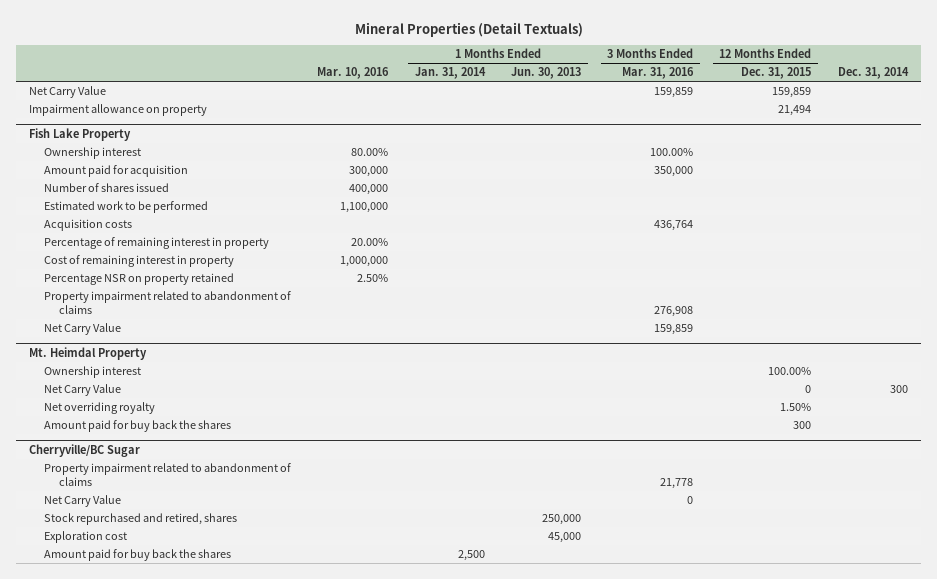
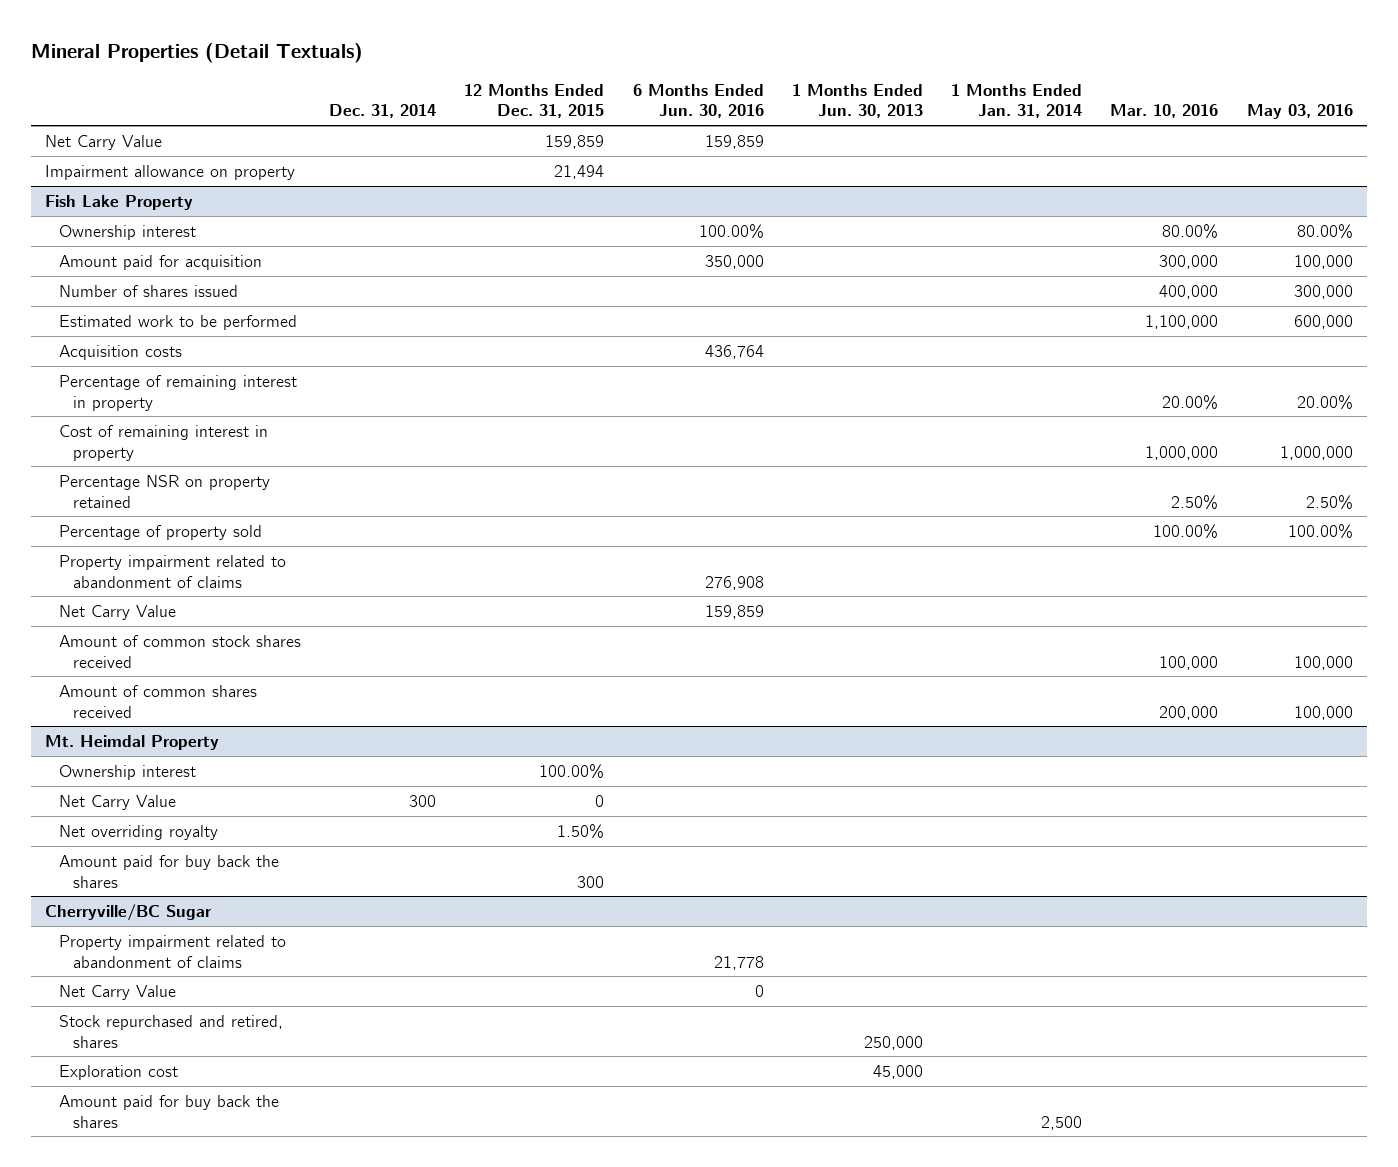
- | Mar. 10, 2016 | 1 Months Ended Jan. 31, 2014 | 1 Months Ended Jun. 30, 2013 | 3 Months Ended Mar. 31, 2016 | 12 Months Ended Dec. 31, 2015 | Dec. 31, 2014
+ | Dec. 31, 2014 | 12 Months Ended Dec. 31, 2015 | 6 Months Ended Jun. 30, 2016 | 1 Months Ended Jun. 30, 2013 | 1 Months Ended Jan. 31, 2014 | Mar. 10, 2016 | May 03, 2016
@ Fish Lake Property
+ Percentage of property sold | | | | | | 100.00% | 100.00%
+ Amount of common stock shares received | | | | | | 100,000 | 100,000
+ Amount of common shares received | | | | | | 200,000 | 100,000

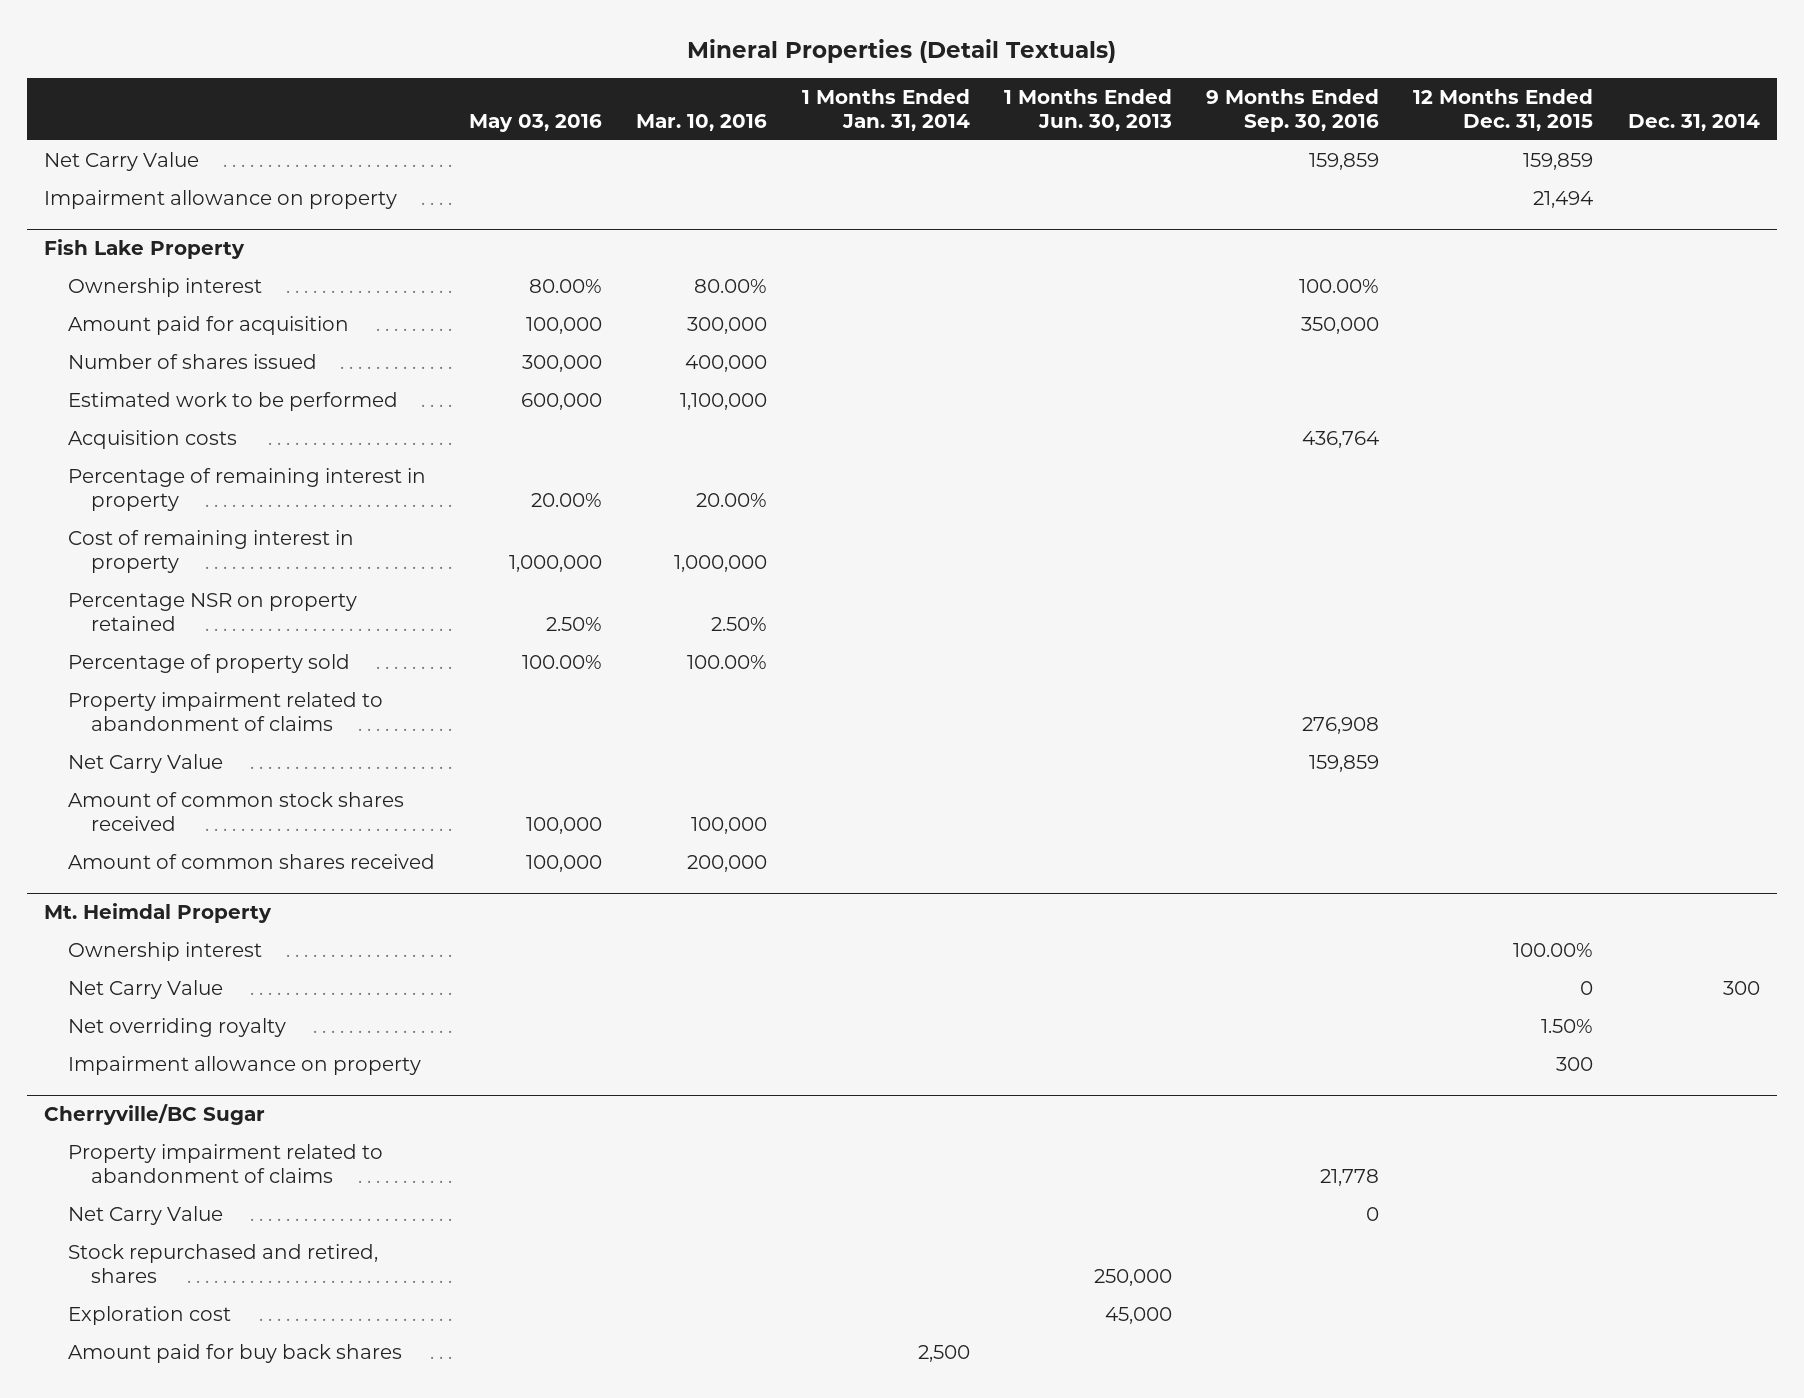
- | Dec. 31, 2014 | 12 Months Ended Dec. 31, 2015 | 6 Months Ended Jun. 30, 2016 | 1 Months Ended Jun. 30, 2013 | 1 Months Ended Jan. 31, 2014 | Mar. 10, 2016 | May 03, 2016
+ | May 03, 2016 | Mar. 10, 2016 | 1 Months Ended Jan. 31, 2014 | 1 Months Ended Jun. 30, 2013 | 9 Months Ended Sep. 30, 2016 | 12 Months Ended Dec. 31, 2015 | Dec. 31, 2014
@ Mt. Heimdal Property
- Amount paid for buy back the shares | | 300 | | | | |
+ Impairment allowance on property | | | | | | 300 |
@ Cherryville/BC Sugar
- Amount paid for buy back the shares | | | | | 2,500 | |
+ Amount paid for buy back shares | | | 2,500 | | | |

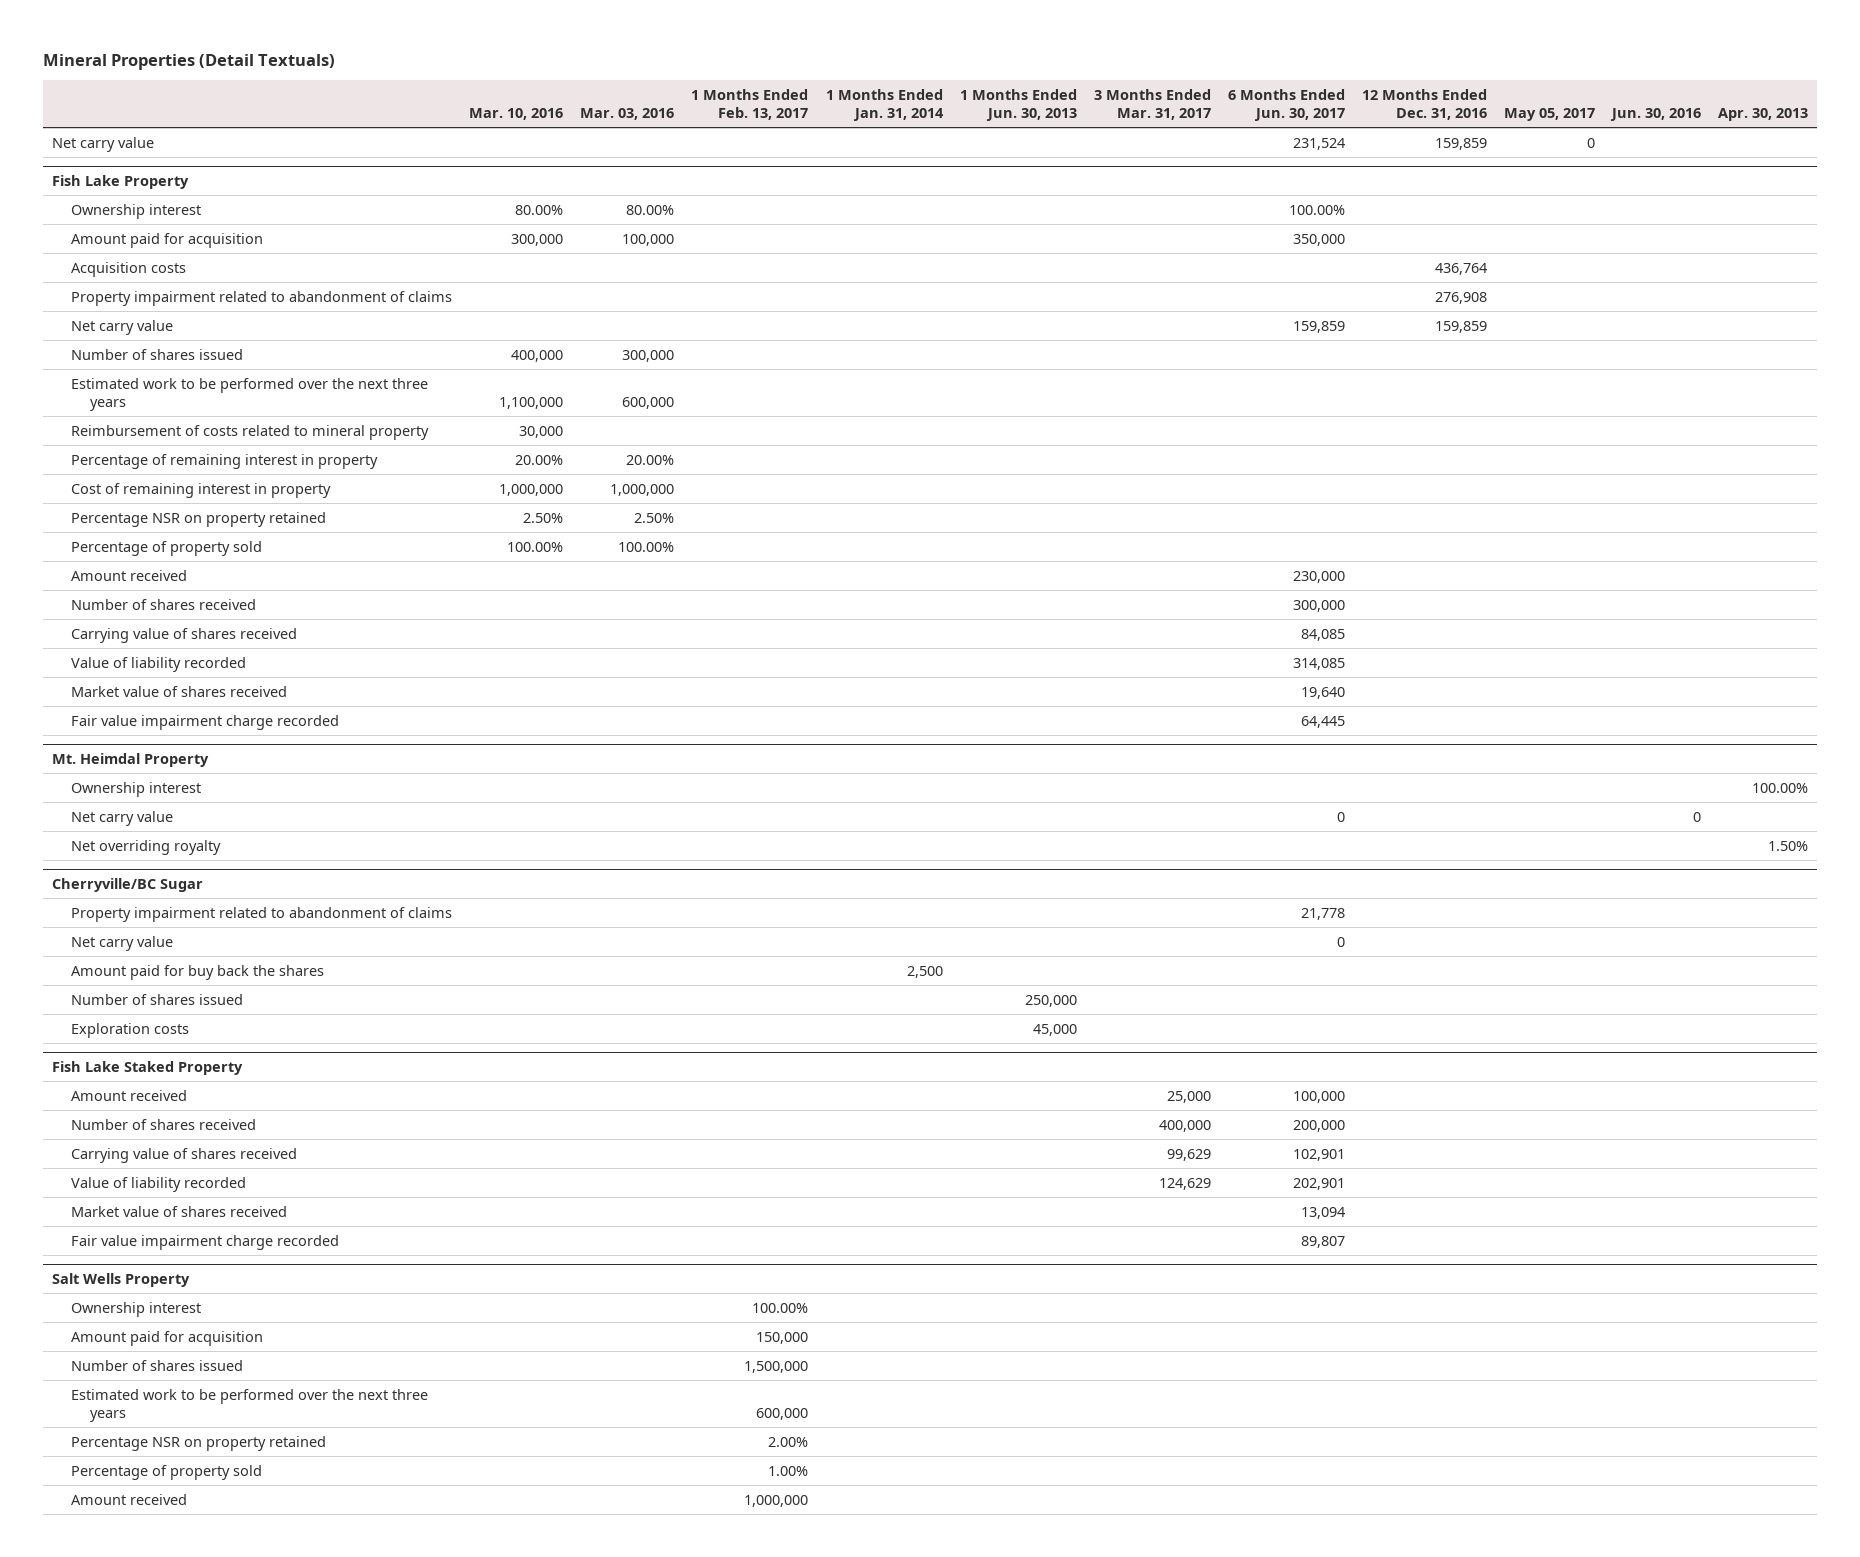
- | May 03, 2016 | Mar. 10, 2016 | 1 Months Ended Jan. 31, 2014 | 1 Months Ended Jun. 30, 2013 | 9 Months Ended Sep. 30, 2016 | 12 Months Ended Dec. 31, 2015 | Dec. 31, 2014
+ | Mar. 10, 2016 | Mar. 03, 2016 | 1 Months Ended Feb. 13, 2017 | 1 Months Ended Jan. 31, 2014 | 1 Months Ended Jun. 30, 2013 | 3 Months Ended Mar. 31, 2017 | 6 Months Ended Jun. 30, 2017 | 12 Months Ended Dec. 31, 2016 | May 05, 2017 | Jun. 30, 2016 | Apr. 30, 2013
- Net Carry Value | | | | | 159,859 | 159,859 |
- Impairment allowance on property | | | | | | 21,494 |
+ Net carry value | | | | | | | 231,524 | 159,859 | 0 | |
@ Fish Lake Property
- Estimated work to be performed | 600,000 | 1,100,000 | | | | |
moved up: Property impairment related to abandonment of claims | | | | | | | | 276,908 | | |
+ Net carry value | | | | | | | 159,859 | 159,859 | | |
moved down: Number of shares issued | 400,000 | 300,000 | | | | | | | | |
+ Estimated work to be performed over the next three years | 1,100,000 | 600,000 | | | | | | | | |
+ Reimbursement of costs related to mineral property | 30,000 | | | | | | | | | |
- Net Carry Value | | | | | 159,859 | |
- Amount of common stock shares received | 100,000 | 100,000 | | | | |
- Amount of common shares received | 100,000 | 200,000 | | | | |
+ Amount received | | | | | | | 230,000 | | | |
+ Number of shares received | | | | | | | 300,000 | | | |
+ Carrying value of shares received | | | | | | | 84,085 | | | |
+ Value of liability recorded | | | | | | | 314,085 | | | |
+ Market value of shares received | | | | | | | 19,640 | | | |
+ Fair value impairment charge recorded | | | | | | | 64,445 | | | |
@ Mt. Heimdal Property
- Net Carry Value | | | | | | 0 | 300
+ Net carry value | | | | | | | 0 | | | 0 |
- Impairment allowance on property | | | | | | 300 |
@ Cherryville/BC Sugar
- Net Carry Value | | | | | 0 | |
- Stock repurchased and retired, shares | | | | 250,000 | | |
- Exploration cost | | | | 45,000 | | |
- Amount paid for buy back shares | | | 2,500 | | | |
+ Net carry value | | | | | | | 0 | | | |
+ Amount paid for buy back the shares | | | | 2,500 | | | | | | |
+ Number of shares issued | | | | | 250,000 | | | | | |
+ Exploration costs | | | | | 45,000 | | | | | |
+ Fish Lake Staked Property
+ Amount received | | | | | | 25,000 | 100,000 | | | |
+ Number of shares received | | | | | | 400,000 | 200,000 | | | |
+ Carrying value of shares received | | | | | | 99,629 | 102,901 | | | |
+ Value of liability recorded | | | | | | 124,629 | 202,901 | | | |
+ Market value of shares received | | | | | | | 13,094 | | | |
+ Fair value impairment charge recorded | | | | | | | 89,807 | | | |
+ Salt Wells Property
+ Ownership interest | | | 100.00% | | | | | | | |
+ Amount paid for acquisition | | | 150,000 | | | | | | | |
+ Number of shares issued | | | 1,500,000 | | | | | | | |
+ Estimated work to be performed over the next three years | | | 600,000 | | | | | | | |
+ Percentage NSR on property retained | | | 2.00% | | | | | | | |
+ Percentage of property sold | | | 1.00% | | | | | | | |
+ Amount received | | | 1,000,000 | | | | | | | |

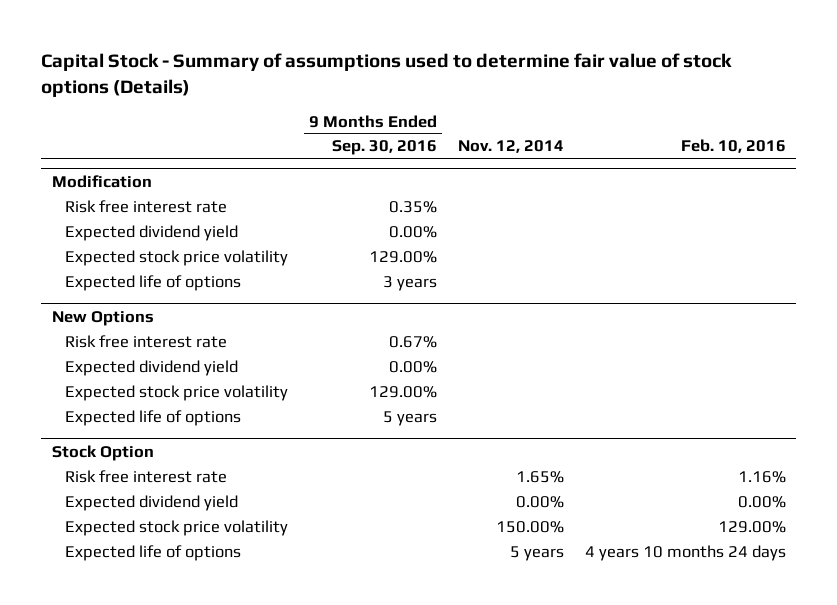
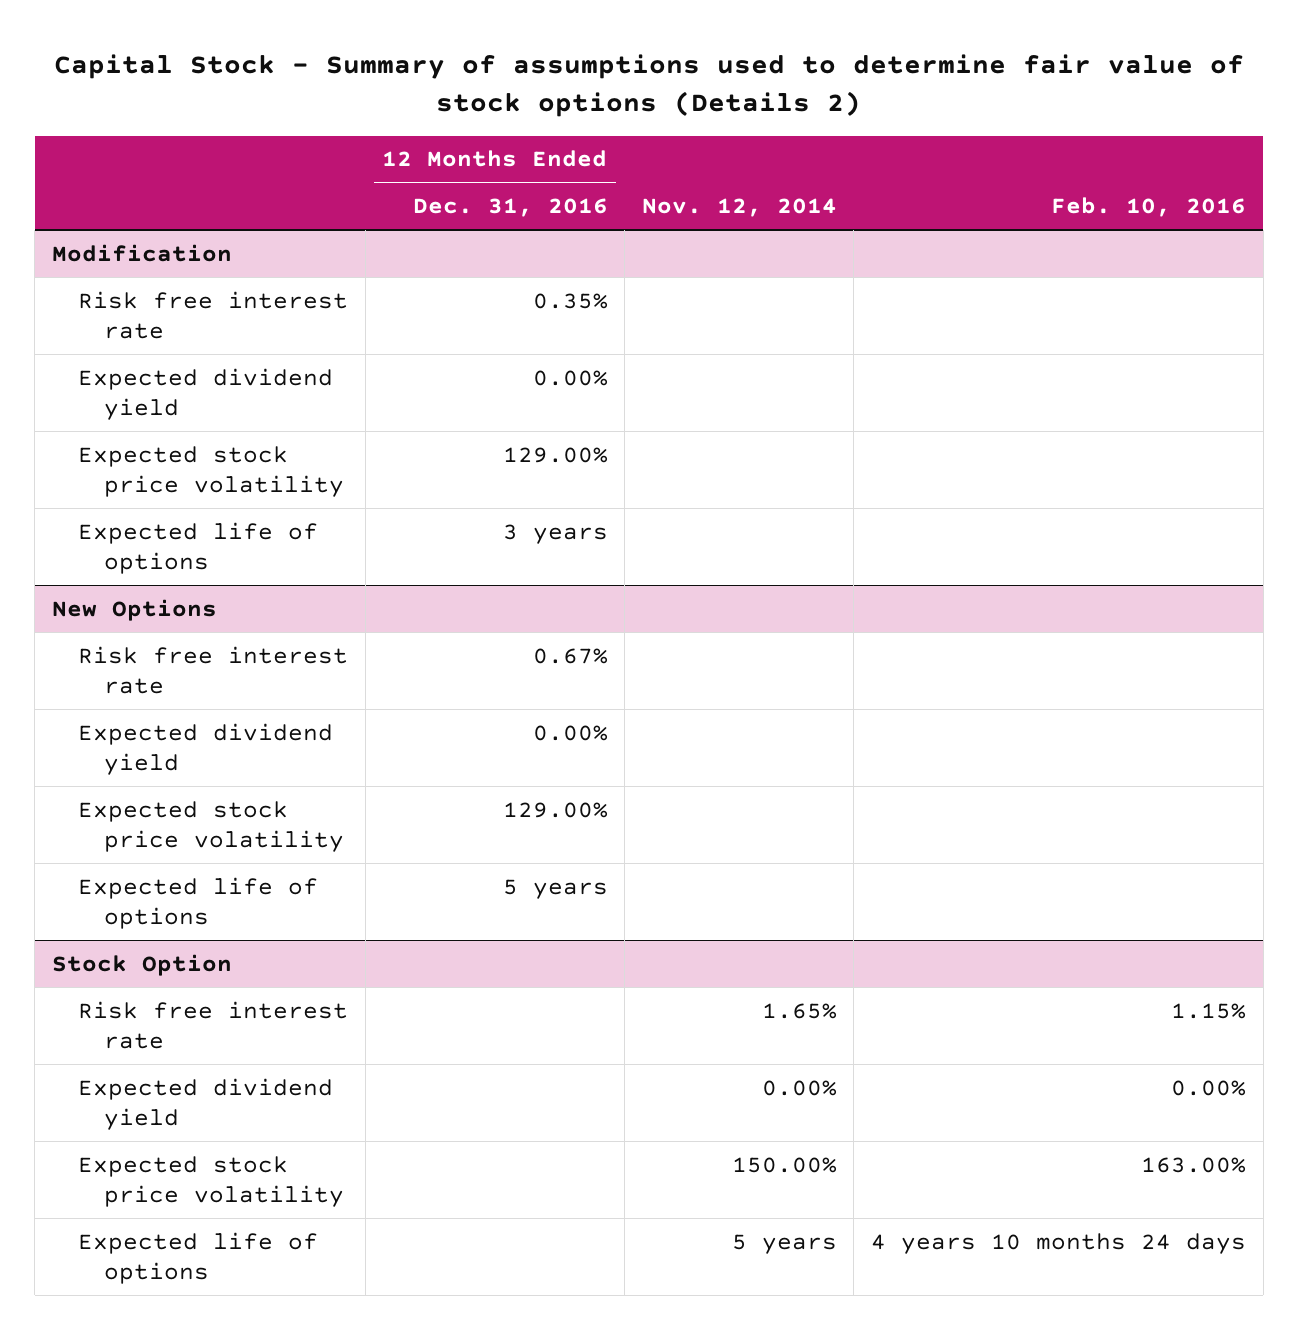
- Capital Stock - Summary of assumptions used to determine fair value of stock options (Details)
+ Capital Stock - Summary of assumptions used to determine fair value of stock options (Details 2)
- | 9 Months Ended Sep. 30, 2016 | Nov. 12, 2014 | Feb. 10, 2016
+ | 12 Months Ended Dec. 31, 2016 | Nov. 12, 2014 | Feb. 10, 2016
@ Stock Option
- Risk free interest rate | | 1.65% | 1.16%
+ Risk free interest rate | | 1.65% | 1.15%
- Expected stock price volatility | | 150.00% | 129.00%
+ Expected stock price volatility | | 150.00% | 163.00%

